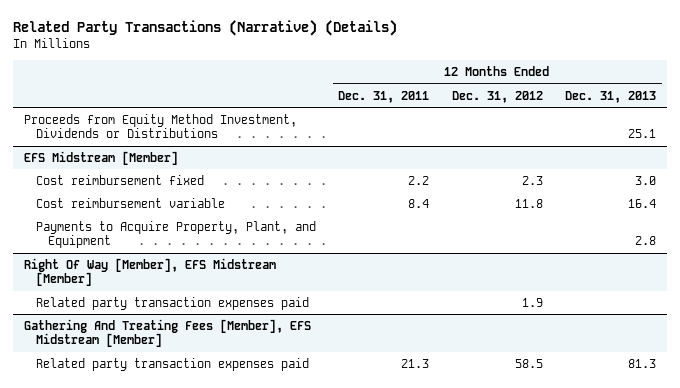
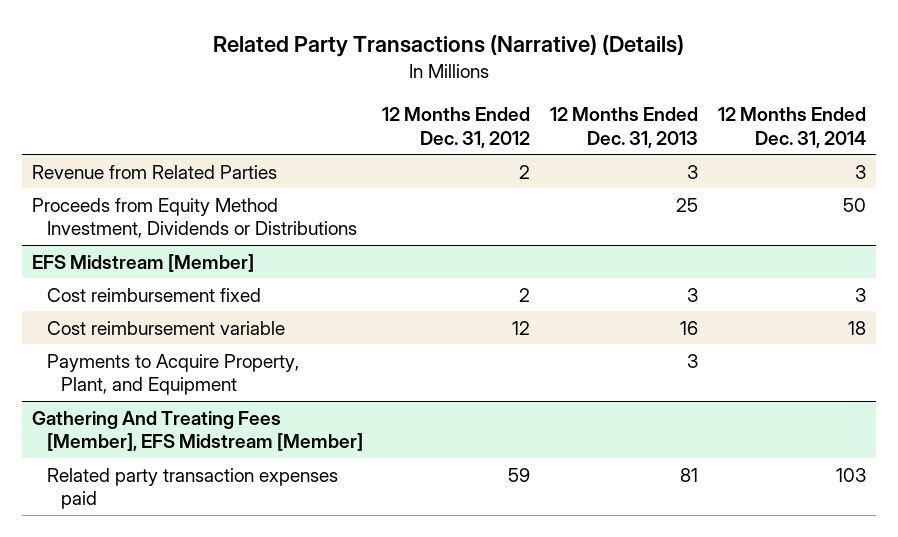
- | 12 Months Ended Dec. 31, 2011 | 12 Months Ended Dec. 31, 2012 | 12 Months Ended Dec. 31, 2013
+ | 12 Months Ended Dec. 31, 2012 | 12 Months Ended Dec. 31, 2013 | 12 Months Ended Dec. 31, 2014
- Proceeds from Equity Method Investment, Dividends or Distributions | | | 25.1
+ Revenue from Related Parties | 2 | 3 | 3
+ Proceeds from Equity Method Investment, Dividends or Distributions | | 25 | 50
@ EFS Midstream [Member]
- Cost reimbursement fixed | 2.2 | 2.3 | 3.0
- Cost reimbursement variable | 8.4 | 11.8 | 16.4
- Payments to Acquire Property, Plant, and Equipment | | | 2.8
- Right Of Way [Member], EFS Midstream [Member]
- Related party transaction expenses paid | | 1.9 |
@ EFS Midstream [Member]
+ Cost reimbursement fixed | 2 | 3 | 3
+ Cost reimbursement variable | 12 | 16 | 18
+ Payments to Acquire Property, Plant, and Equipment | | 3 |
@ Gathering And Treating Fees [Member], EFS Midstream [Member]
- Related party transaction expenses paid | 21.3 | 58.5 | 81.3
+ Related party transaction expenses paid | 59 | 81 | 103

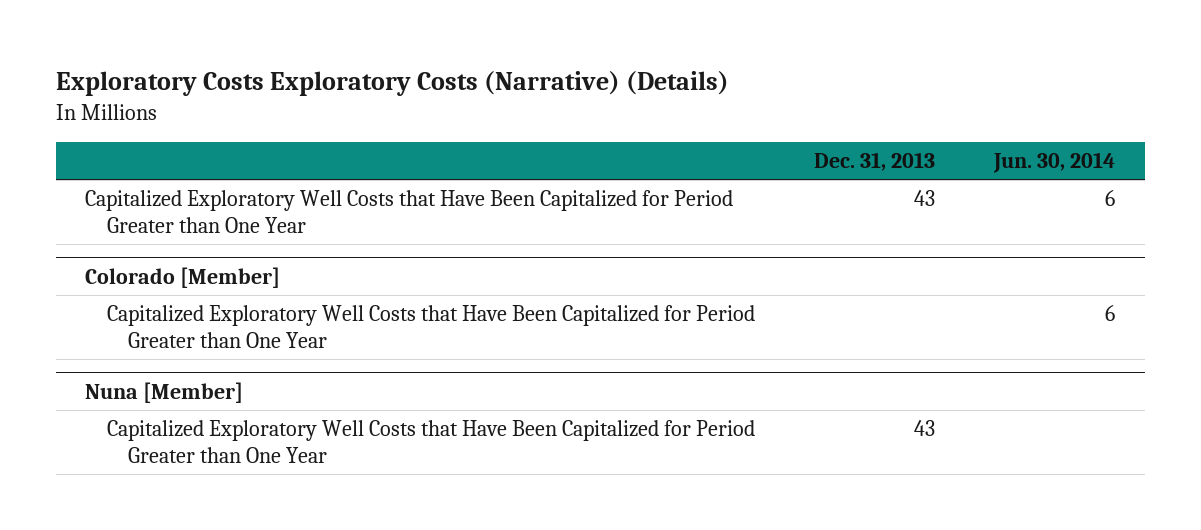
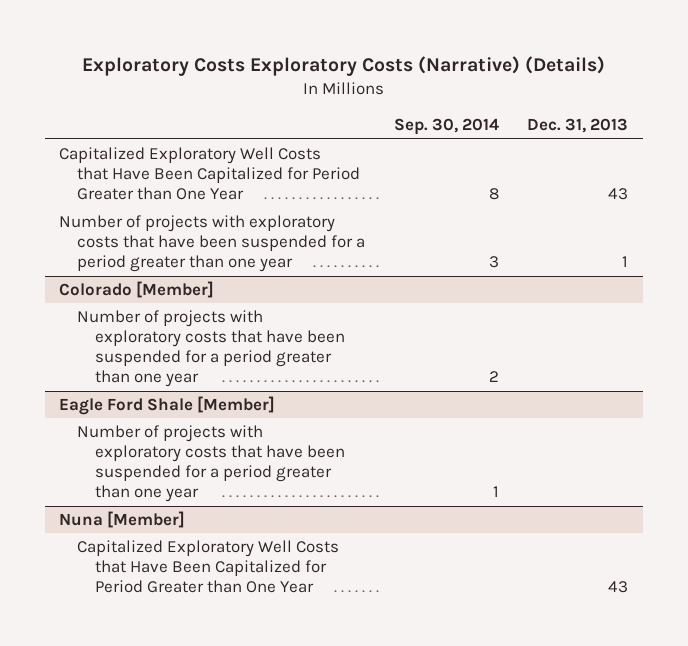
- | Dec. 31, 2013 | Jun. 30, 2014
+ | Sep. 30, 2014 | Dec. 31, 2013
+ Number of projects with exploratory costs that have been suspended for a period greater than one year | 3 | 1
@ Colorado [Member]
- Capitalized Exploratory Well Costs that Have Been Capitalized for Period Greater than One Year | | 6
+ Number of projects with exploratory costs that have been suspended for a period greater than one year | 2 |
+ Eagle Ford Shale [Member]
+ Number of projects with exploratory costs that have been suspended for a period greater than one year | 1 |

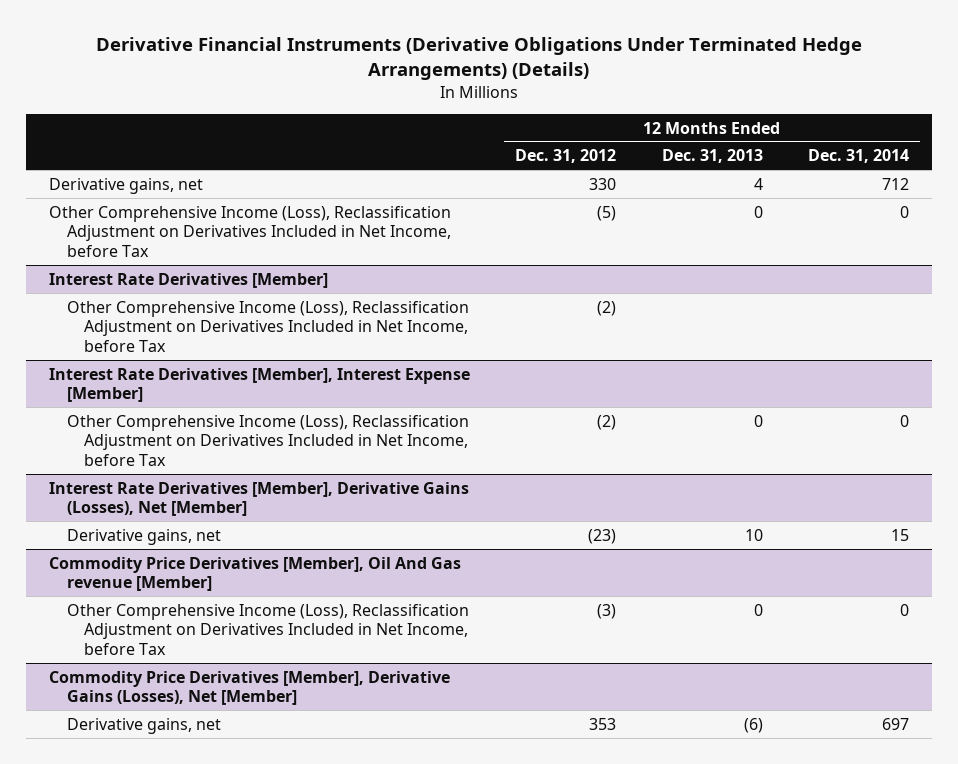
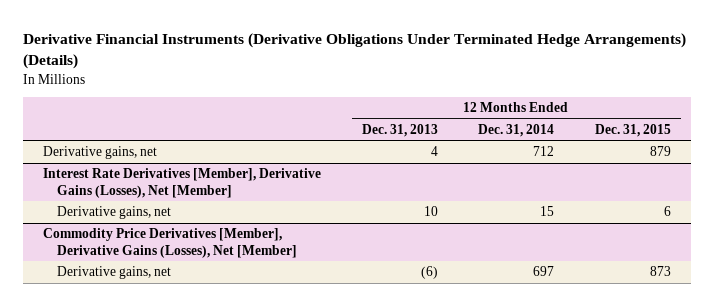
- | 12 Months Ended Dec. 31, 2012 | 12 Months Ended Dec. 31, 2013 | 12 Months Ended Dec. 31, 2014
+ | 12 Months Ended Dec. 31, 2013 | 12 Months Ended Dec. 31, 2014 | 12 Months Ended Dec. 31, 2015
- Other Comprehensive Income (Loss), Reclassification Adjustment on Derivatives Included in Net Income, before Tax | (5) | 0 | 0
- Interest Rate Derivatives [Member]
- Other Comprehensive Income (Loss), Reclassification Adjustment on Derivatives Included in Net Income, before Tax | (2) | |
- Interest Rate Derivatives [Member], Interest Expense [Member]
- Other Comprehensive Income (Loss), Reclassification Adjustment on Derivatives Included in Net Income, before Tax | (2) | 0 | 0
- Commodity Price Derivatives [Member], Oil And Gas revenue [Member]
- Other Comprehensive Income (Loss), Reclassification Adjustment on Derivatives Included in Net Income, before Tax | (3) | 0 | 0

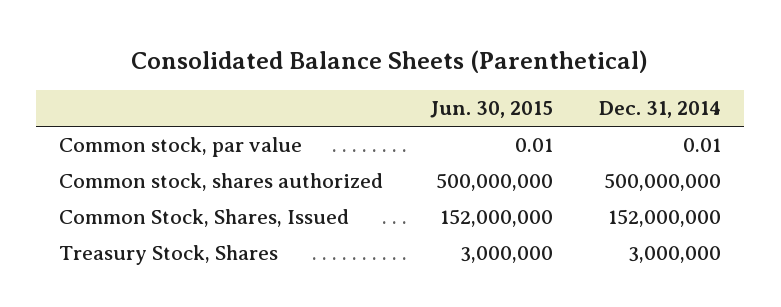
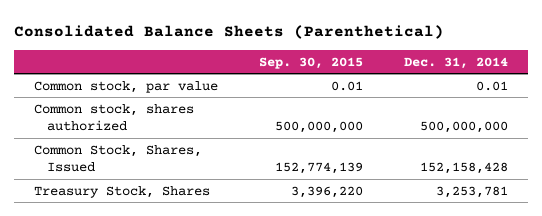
- | Jun. 30, 2015 | Dec. 31, 2014
+ | Sep. 30, 2015 | Dec. 31, 2014
- Common Stock, Shares, Issued | 152,000,000 | 152,000,000
- Treasury Stock, Shares | 3,000,000 | 3,000,000
+ Common Stock, Shares, Issued | 152,774,139 | 152,158,428
+ Treasury Stock, Shares | 3,396,220 | 3,253,781

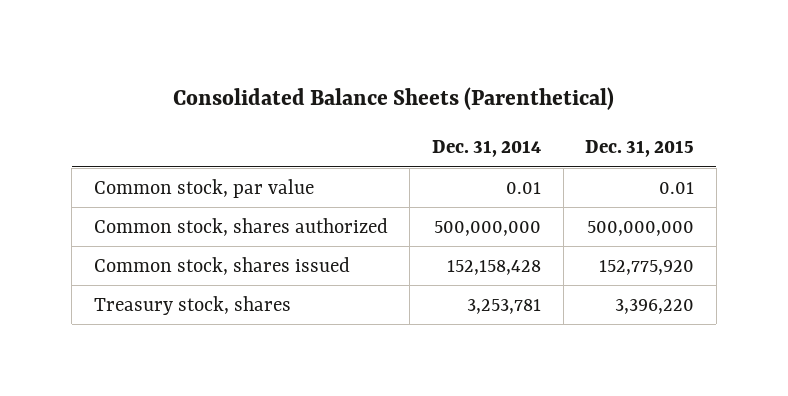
- | Sep. 30, 2015 | Dec. 31, 2014
+ | Dec. 31, 2014 | Dec. 31, 2015
- Common Stock, Shares, Issued | 152,774,139 | 152,158,428
- Treasury Stock, Shares | 3,396,220 | 3,253,781
+ Common stock, shares issued | 152,158,428 | 152,775,920
+ Treasury stock, shares | 3,253,781 | 3,396,220

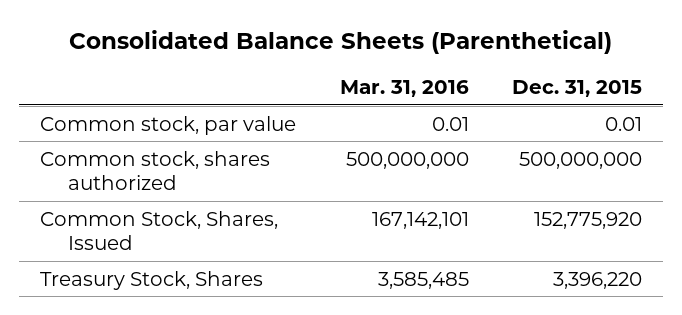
- | Dec. 31, 2014 | Dec. 31, 2015
+ | Mar. 31, 2016 | Dec. 31, 2015
- Common stock, shares issued | 152,158,428 | 152,775,920
- Treasury stock, shares | 3,253,781 | 3,396,220
+ Common Stock, Shares, Issued | 167,142,101 | 152,775,920
+ Treasury Stock, Shares | 3,585,485 | 3,396,220

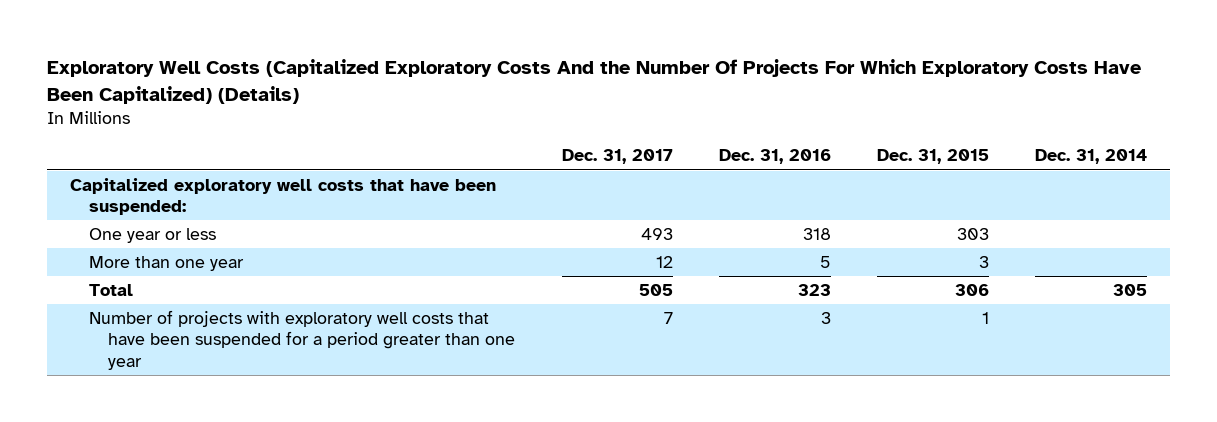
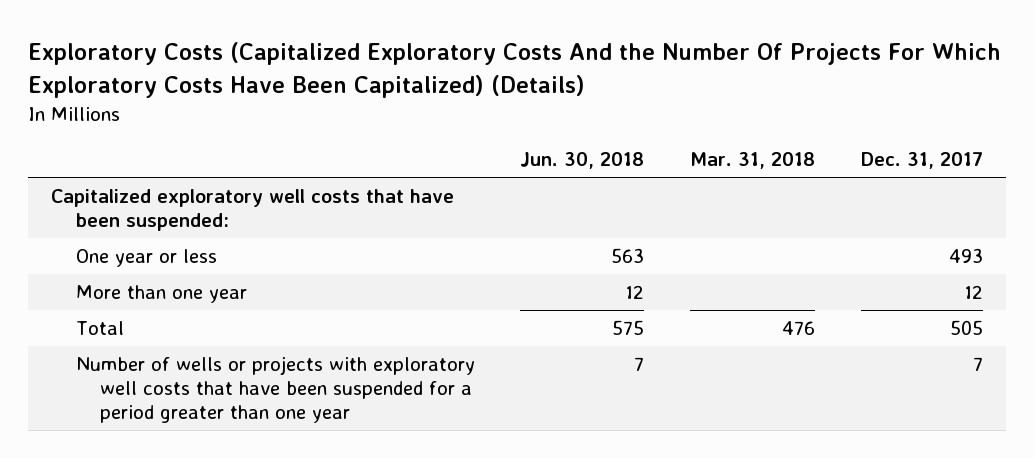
- Exploratory Well Costs (Capitalized Exploratory Costs And the Number Of Projects For Which Exploratory Costs Have Been Capitalized) (Details)
+ Exploratory Costs (Capitalized Exploratory Costs And the Number Of Projects For Which Exploratory Costs Have Been Capitalized) (Details)
- | Dec. 31, 2017 | Dec. 31, 2016 | Dec. 31, 2015 | Dec. 31, 2014
+ | Jun. 30, 2018 | Mar. 31, 2018 | Dec. 31, 2017
- Number of projects with exploratory well costs that have been suspended for a period greater than one year | 7 | 3 | 1 |
+ Number of wells or projects with exploratory well costs that have been suspended for a period greater than one year | 7 | | 7

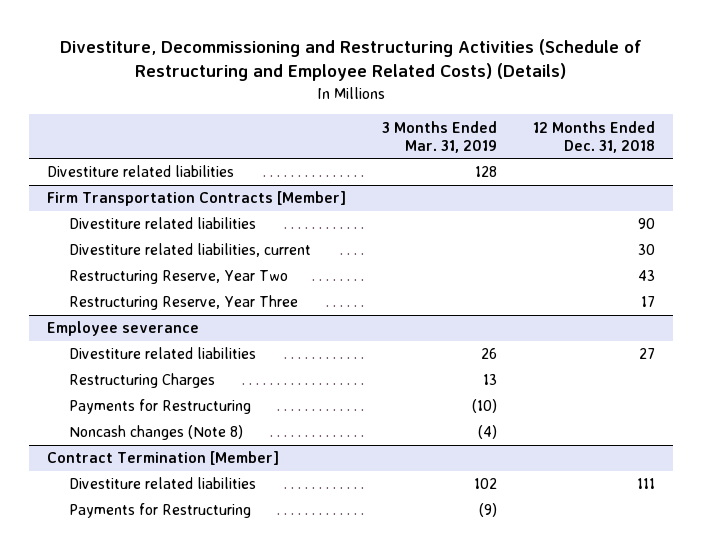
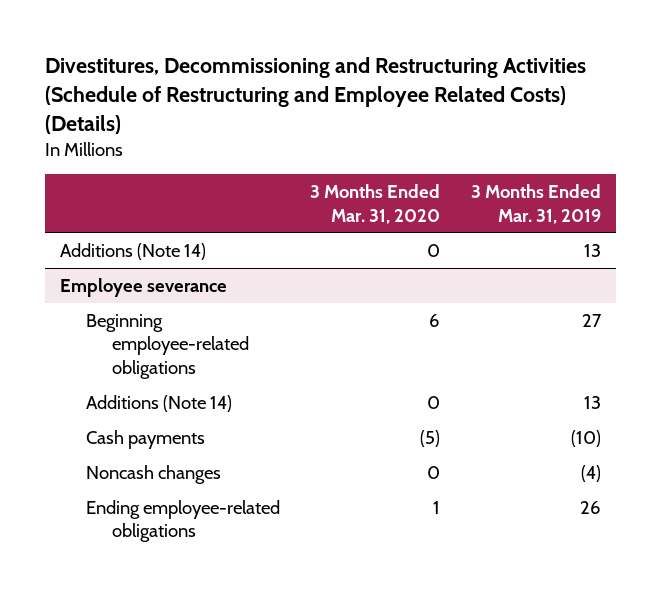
- Divestiture, Decommissioning and Restructuring Activities (Schedule of Restructuring and Employee Related Costs) (Details)
+ Divestitures, Decommissioning and Restructuring Activities (Schedule of Restructuring and Employee Related Costs) (Details)
- | 3 Months Ended Mar. 31, 2019 | 12 Months Ended Dec. 31, 2018
+ | 3 Months Ended Mar. 31, 2020 | 3 Months Ended Mar. 31, 2019
- Divestiture related liabilities | 128 |
- Firm Transportation Contracts [Member]
- Divestiture related liabilities | | 90
- Divestiture related liabilities, current | | 30
- Restructuring Reserve, Year Two | | 43
- Restructuring Reserve, Year Three | | 17
+ Additions (Note 14) | 0 | 13
@ Employee severance
- Divestiture related liabilities | 26 | 27
- Restructuring Charges | 13 |
- Payments for Restructuring | (10) |
- Noncash changes (Note 8) | (4) |
- Contract Termination [Member]
- Divestiture related liabilities | 102 | 111
- Payments for Restructuring | (9) |
@ Employee severance
+ Beginning employee-related obligations | 6 | 27
+ Additions (Note 14) | 0 | 13
+ Cash payments | (5) | (10)
+ Noncash changes | 0 | (4)
+ Ending employee-related obligations | 1 | 26

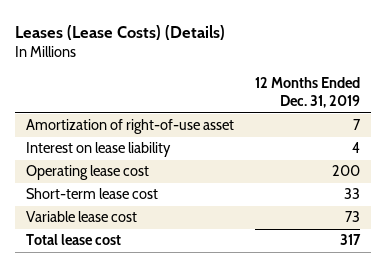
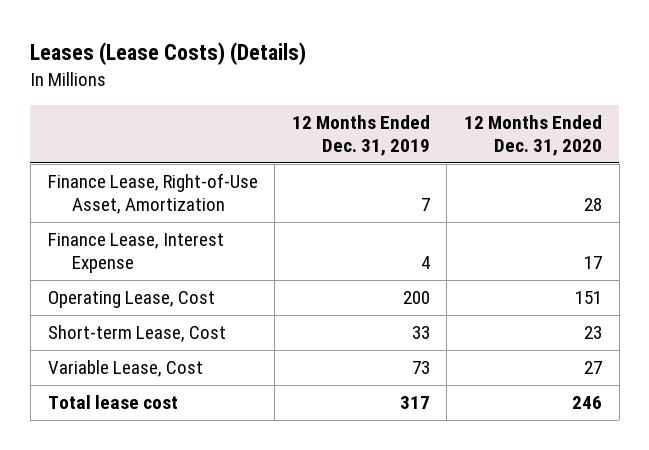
- | 12 Months Ended Dec. 31, 2019
+ | 12 Months Ended Dec. 31, 2019 | 12 Months Ended Dec. 31, 2020
- Amortization of right-of-use asset | 7
- Interest on lease liability | 4
- Operating lease cost | 200
- Short-term lease cost | 33
- Variable lease cost | 73
+ Finance Lease, Right-of-Use Asset, Amortization | 7 | 28
+ Finance Lease, Interest Expense | 4 | 17
+ Operating Lease, Cost | 200 | 151
+ Short-term Lease, Cost | 33 | 23
+ Variable Lease, Cost | 73 | 27

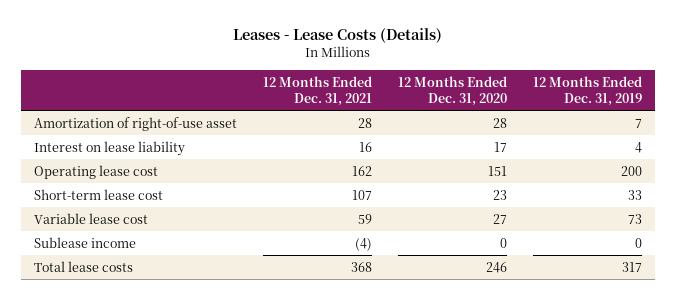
- Leases (Lease Costs) (Details)
+ Leases - Lease Costs (Details)
- | 12 Months Ended Dec. 31, 2019 | 12 Months Ended Dec. 31, 2020
+ | 12 Months Ended Dec. 31, 2021 | 12 Months Ended Dec. 31, 2020 | 12 Months Ended Dec. 31, 2019
- Finance Lease, Right-of-Use Asset, Amortization | 7 | 28
- Finance Lease, Interest Expense | 4 | 17
- Operating Lease, Cost | 200 | 151
- Short-term Lease, Cost | 33 | 23
- Variable Lease, Cost | 73 | 27
- Total lease cost | 317 | 246
+ Amortization of right-of-use asset | 28 | 28 | 7
+ Interest on lease liability | 16 | 17 | 4
+ Operating lease cost | 162 | 151 | 200
+ Short-term lease cost | 107 | 23 | 33
+ Variable lease cost | 59 | 27 | 73
+ Sublease income | (4) | 0 | 0
+ Total lease costs | 368 | 246 | 317

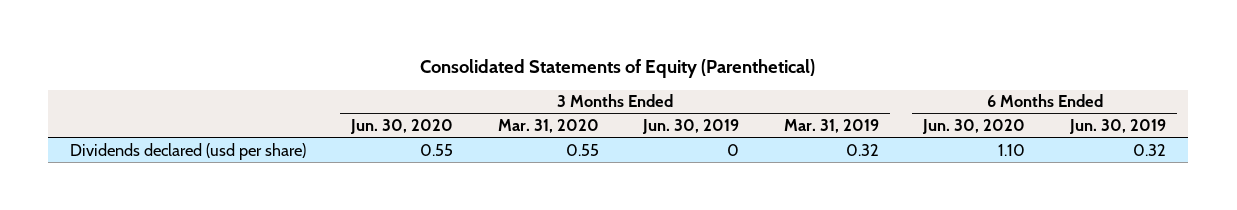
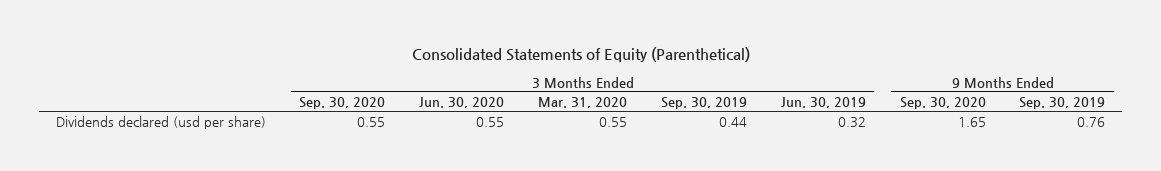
- | 3 Months Ended Jun. 30, 2020 | 3 Months Ended Mar. 31, 2020 | 3 Months Ended Jun. 30, 2019 | 3 Months Ended Mar. 31, 2019 | 6 Months Ended Jun. 30, 2020 | 6 Months Ended Jun. 30, 2019
+ | 3 Months Ended Sep. 30, 2020 | 3 Months Ended Jun. 30, 2020 | 3 Months Ended Mar. 31, 2020 | 3 Months Ended Sep. 30, 2019 | 3 Months Ended Jun. 30, 2019 | 9 Months Ended Sep. 30, 2020 | 9 Months Ended Sep. 30, 2019
- Dividends declared (usd per share) | 0.55 | 0.55 | 0 | 0.32 | 1.10 | 0.32
+ Dividends declared (usd per share) | 0.55 | 0.55 | 0.55 | 0.44 | 0.32 | 1.65 | 0.76

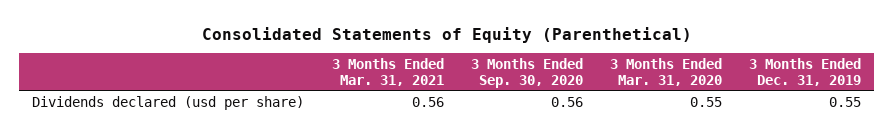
- | 3 Months Ended Sep. 30, 2020 | 3 Months Ended Jun. 30, 2020 | 3 Months Ended Mar. 31, 2020 | 3 Months Ended Sep. 30, 2019 | 3 Months Ended Jun. 30, 2019 | 9 Months Ended Sep. 30, 2020 | 9 Months Ended Sep. 30, 2019
+ | 3 Months Ended Mar. 31, 2021 | 3 Months Ended Sep. 30, 2020 | 3 Months Ended Mar. 31, 2020 | 3 Months Ended Dec. 31, 2019
- Dividends declared (usd per share) | 0.55 | 0.55 | 0.55 | 0.44 | 0.32 | 1.65 | 0.76
+ Dividends declared (usd per share) | 0.56 | 0.56 | 0.55 | 0.55

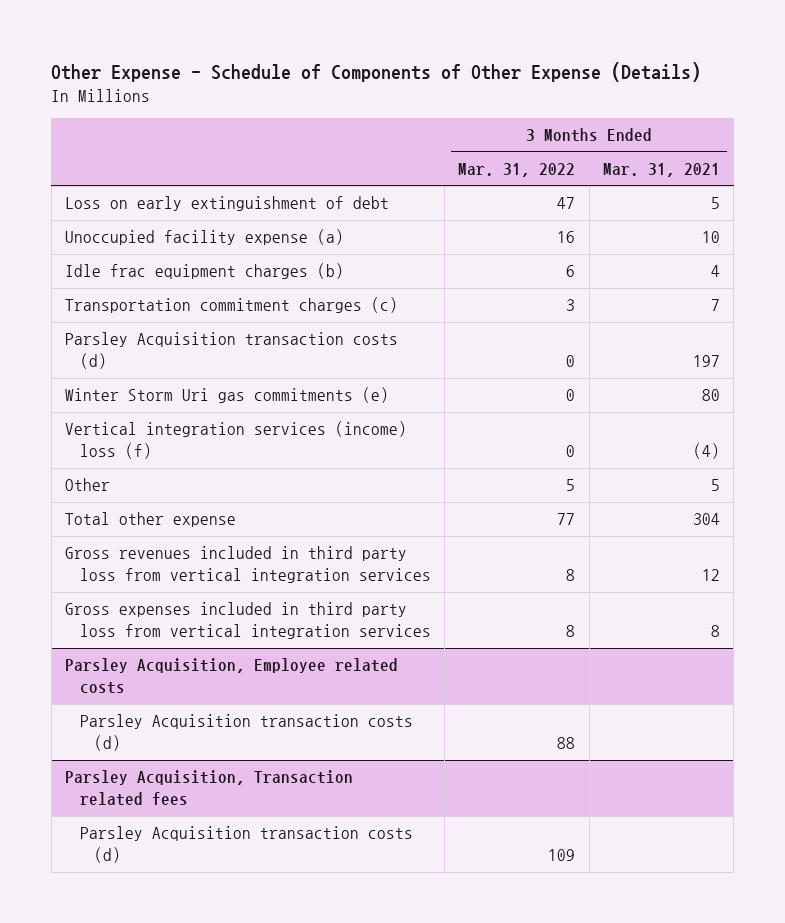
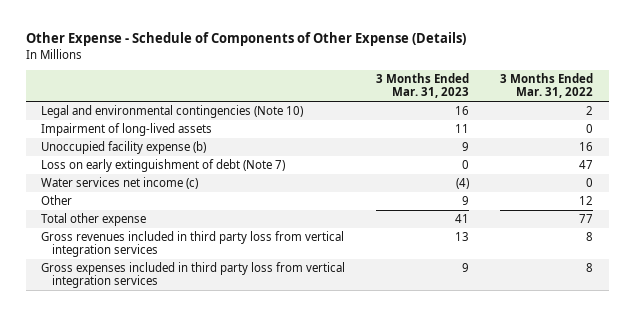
- | 3 Months Ended Mar. 31, 2022 | 3 Months Ended Mar. 31, 2021
+ | 3 Months Ended Mar. 31, 2023 | 3 Months Ended Mar. 31, 2022
- Loss on early extinguishment of debt | 47 | 5
- Unoccupied facility expense (a) | 16 | 10
- Idle frac equipment charges (b) | 6 | 4
- Transportation commitment charges (c) | 3 | 7
- Parsley Acquisition transaction costs (d) | 0 | 197
- Winter Storm Uri gas commitments (e) | 0 | 80
- Vertical integration services (income) loss (f) | 0 | (4)
- Other | 5 | 5
+ Legal and environmental contingencies (Note 10) | 16 | 2
+ Impairment of long-lived assets | 11 | 0
+ Unoccupied facility expense (b) | 9 | 16
+ Loss on early extinguishment of debt (Note 7) | 0 | 47
+ Water services net income (c) | (4) | 0
+ Other | 9 | 12
- Parsley Acquisition, Employee related costs
- Parsley Acquisition transaction costs (d) | 88 |
- Parsley Acquisition, Transaction related fees
- Parsley Acquisition transaction costs (d) | 109 |

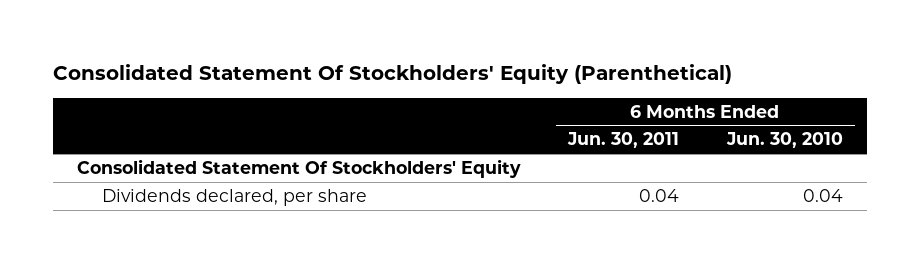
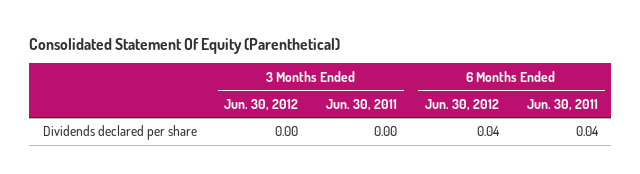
- Consolidated Statement Of Stockholders' Equity (Parenthetical)
+ Consolidated Statement Of Equity (Parenthetical)
- | 6 Months Ended Jun. 30, 2011 | 6 Months Ended Jun. 30, 2010
+ | 3 Months Ended Jun. 30, 2012 | 3 Months Ended Jun. 30, 2011 | 6 Months Ended Jun. 30, 2012 | 6 Months Ended Jun. 30, 2011
- Consolidated Statement Of Stockholders' Equity
- Dividends declared, per share | 0.04 | 0.04
+ Dividends declared per share | 0.00 | 0.00 | 0.04 | 0.04

